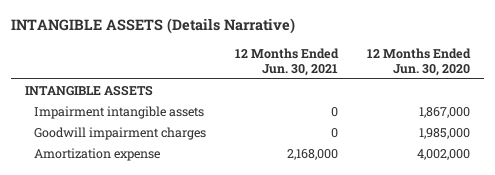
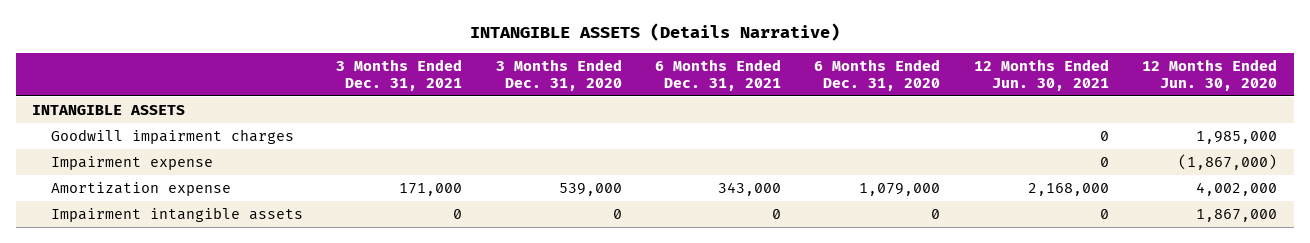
- | 12 Months Ended Jun. 30, 2021 | 12 Months Ended Jun. 30, 2020
+ | 3 Months Ended Dec. 31, 2021 | 3 Months Ended Dec. 31, 2020 | 6 Months Ended Dec. 31, 2021 | 6 Months Ended Dec. 31, 2020 | 12 Months Ended Jun. 30, 2021 | 12 Months Ended Jun. 30, 2020
+ Impairment expense | | | | | 0 | (1,867,000)
moved down: Impairment intangible assets | 0 | 0 | 0 | 0 | 0 | 1,867,000

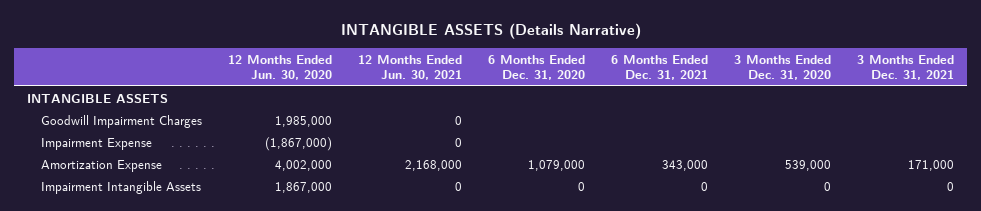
- | 3 Months Ended Dec. 31, 2021 | 3 Months Ended Dec. 31, 2020 | 6 Months Ended Dec. 31, 2021 | 6 Months Ended Dec. 31, 2020 | 12 Months Ended Jun. 30, 2021 | 12 Months Ended Jun. 30, 2020
+ | 12 Months Ended Jun. 30, 2020 | 12 Months Ended Jun. 30, 2021 | 6 Months Ended Dec. 31, 2020 | 6 Months Ended Dec. 31, 2021 | 3 Months Ended Dec. 31, 2020 | 3 Months Ended Dec. 31, 2021
- Goodwill impairment charges | | | | | 0 | 1,985,000
- Impairment expense | | | | | 0 | (1,867,000)
- Amortization expense | 171,000 | 539,000 | 343,000 | 1,079,000 | 2,168,000 | 4,002,000
- Impairment intangible assets | 0 | 0 | 0 | 0 | 0 | 1,867,000
+ Goodwill Impairment Charges | 1,985,000 | 0 | | | |
+ Impairment Expense | (1,867,000) | 0 | | | |
+ Amortization Expense | 4,002,000 | 2,168,000 | 1,079,000 | 343,000 | 539,000 | 171,000
+ Impairment Intangible Assets | 1,867,000 | 0 | 0 | 0 | 0 | 0

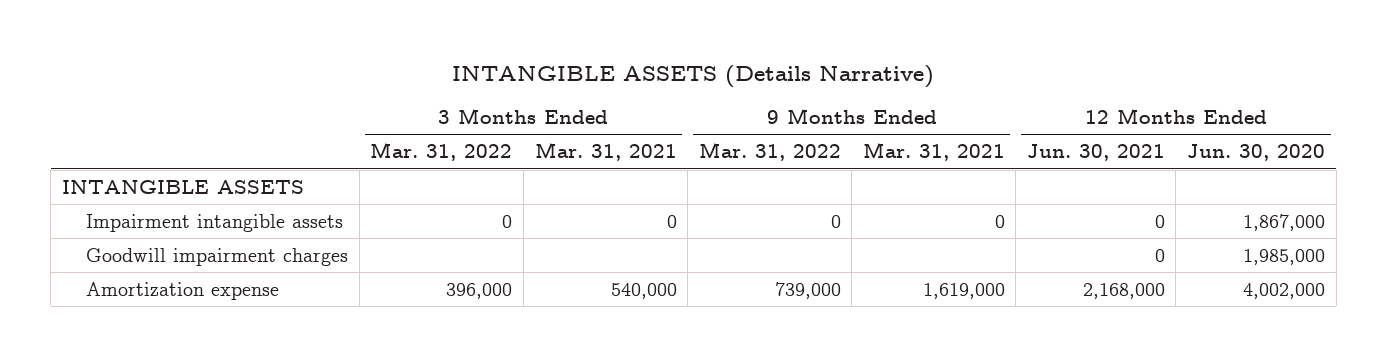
- | 12 Months Ended Jun. 30, 2020 | 12 Months Ended Jun. 30, 2021 | 6 Months Ended Dec. 31, 2020 | 6 Months Ended Dec. 31, 2021 | 3 Months Ended Dec. 31, 2020 | 3 Months Ended Dec. 31, 2021
+ | 3 Months Ended Mar. 31, 2022 | 3 Months Ended Mar. 31, 2021 | 9 Months Ended Mar. 31, 2022 | 9 Months Ended Mar. 31, 2021 | 12 Months Ended Jun. 30, 2021 | 12 Months Ended Jun. 30, 2020
- Goodwill Impairment Charges | 1,985,000 | 0 | | | |
- Impairment Expense | (1,867,000) | 0 | | | |
- Amortization Expense | 4,002,000 | 2,168,000 | 1,079,000 | 343,000 | 539,000 | 171,000
- Impairment Intangible Assets | 1,867,000 | 0 | 0 | 0 | 0 | 0
+ Impairment intangible assets | 0 | 0 | 0 | 0 | 0 | 1,867,000
+ Goodwill impairment charges | | | | | 0 | 1,985,000
+ Amortization expense | 396,000 | 540,000 | 739,000 | 1,619,000 | 2,168,000 | 4,002,000

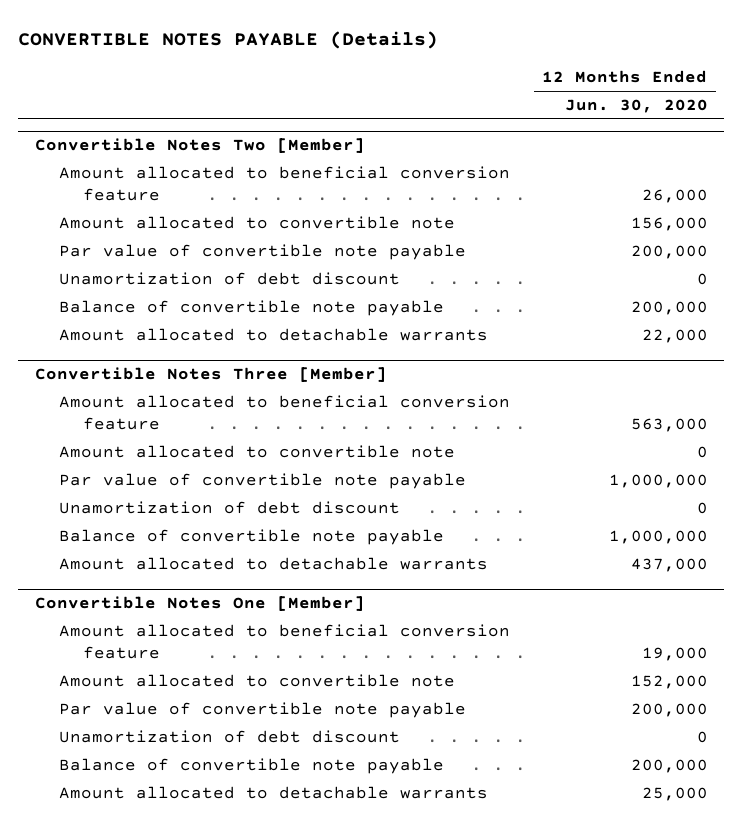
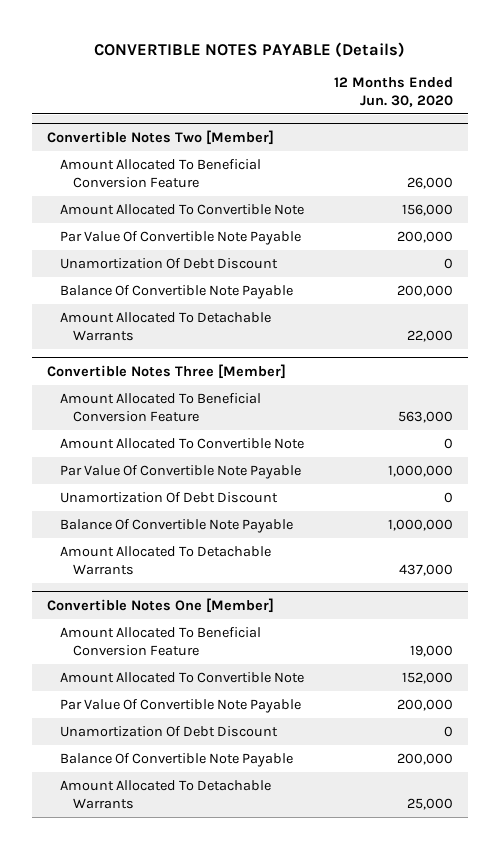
@ Convertible Notes Two [Member]
- Amount allocated to beneficial conversion feature | 26,000
- Amount allocated to convertible note | 156,000
- Par value of convertible note payable | 200,000
- Unamortization of debt discount | 0
- Balance of convertible note payable | 200,000
- Amount allocated to detachable warrants | 22,000
+ Amount Allocated To Beneficial Conversion Feature | 26,000
+ Amount Allocated To Convertible Note | 156,000
+ Par Value Of Convertible Note Payable | 200,000
+ Unamortization Of Debt Discount | 0
+ Balance Of Convertible Note Payable | 200,000
+ Amount Allocated To Detachable Warrants | 22,000
@ Convertible Notes Three [Member]
- Amount allocated to beneficial conversion feature | 563,000
- Amount allocated to convertible note | 0
- Par value of convertible note payable | 1,000,000
- Unamortization of debt discount | 0
- Balance of convertible note payable | 1,000,000
- Amount allocated to detachable warrants | 437,000
+ Amount Allocated To Beneficial Conversion Feature | 563,000
+ Amount Allocated To Convertible Note | 0
+ Par Value Of Convertible Note Payable | 1,000,000
+ Unamortization Of Debt Discount | 0
+ Balance Of Convertible Note Payable | 1,000,000
+ Amount Allocated To Detachable Warrants | 437,000
@ Convertible Notes One [Member]
- Amount allocated to beneficial conversion feature | 19,000
- Amount allocated to convertible note | 152,000
- Par value of convertible note payable | 200,000
- Unamortization of debt discount | 0
- Balance of convertible note payable | 200,000
- Amount allocated to detachable warrants | 25,000
+ Amount Allocated To Beneficial Conversion Feature | 19,000
+ Amount Allocated To Convertible Note | 152,000
+ Par Value Of Convertible Note Payable | 200,000
+ Unamortization Of Debt Discount | 0
+ Balance Of Convertible Note Payable | 200,000
+ Amount Allocated To Detachable Warrants | 25,000

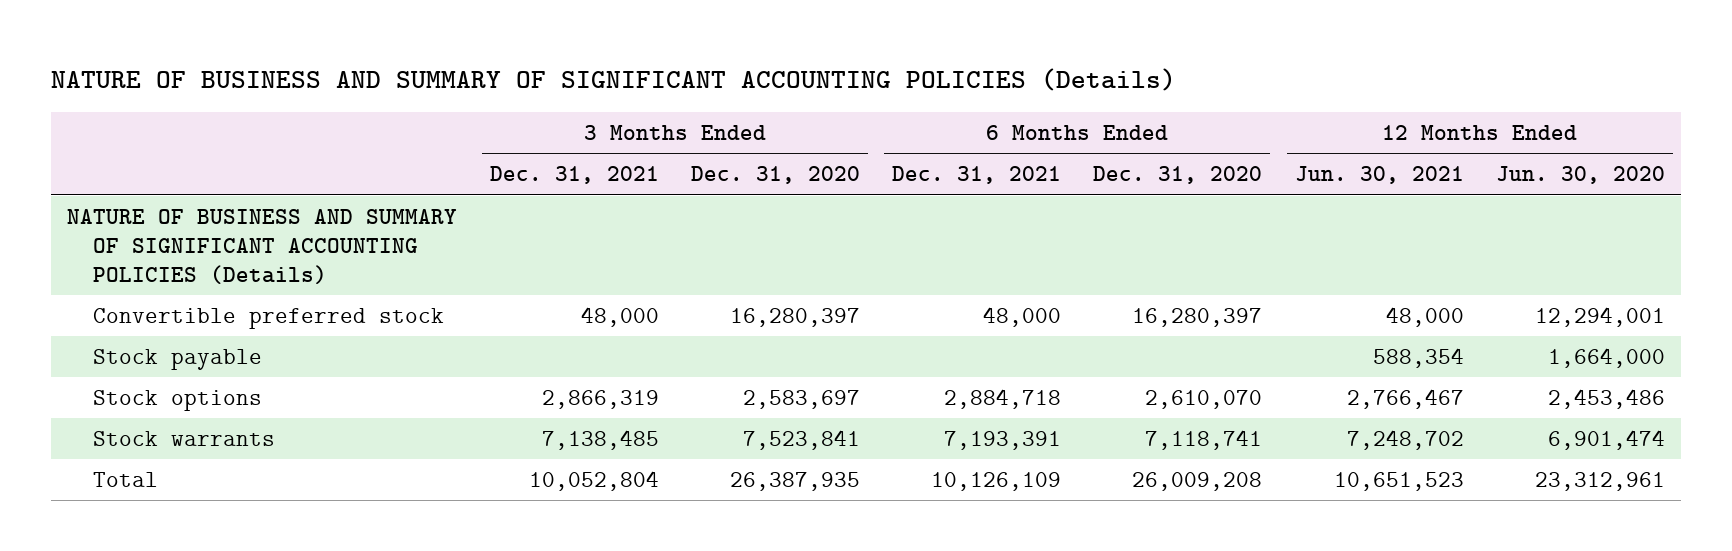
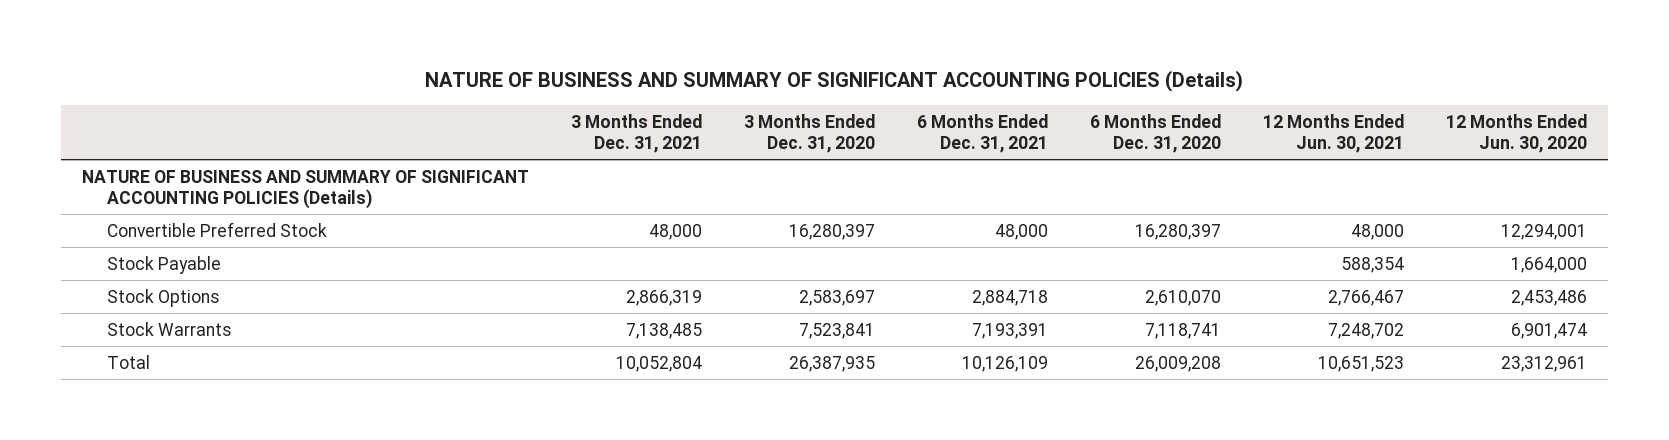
- Convertible preferred stock | 48,000 | 16,280,397 | 48,000 | 16,280,397 | 48,000 | 12,294,001
- Stock payable | | | | | 588,354 | 1,664,000
- Stock options | 2,866,319 | 2,583,697 | 2,884,718 | 2,610,070 | 2,766,467 | 2,453,486
- Stock warrants | 7,138,485 | 7,523,841 | 7,193,391 | 7,118,741 | 7,248,702 | 6,901,474
+ Convertible Preferred Stock | 48,000 | 16,280,397 | 48,000 | 16,280,397 | 48,000 | 12,294,001
+ Stock Payable | | | | | 588,354 | 1,664,000
+ Stock Options | 2,866,319 | 2,583,697 | 2,884,718 | 2,610,070 | 2,766,467 | 2,453,486
+ Stock Warrants | 7,138,485 | 7,523,841 | 7,193,391 | 7,118,741 | 7,248,702 | 6,901,474

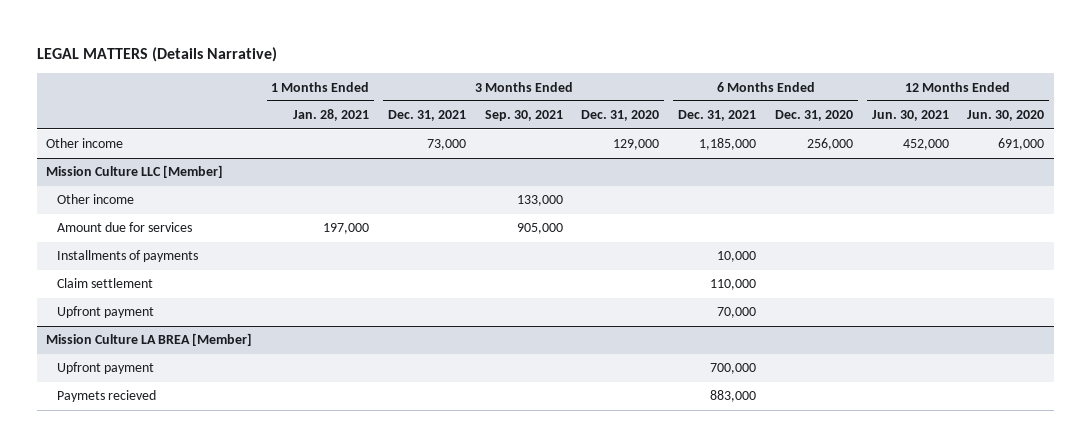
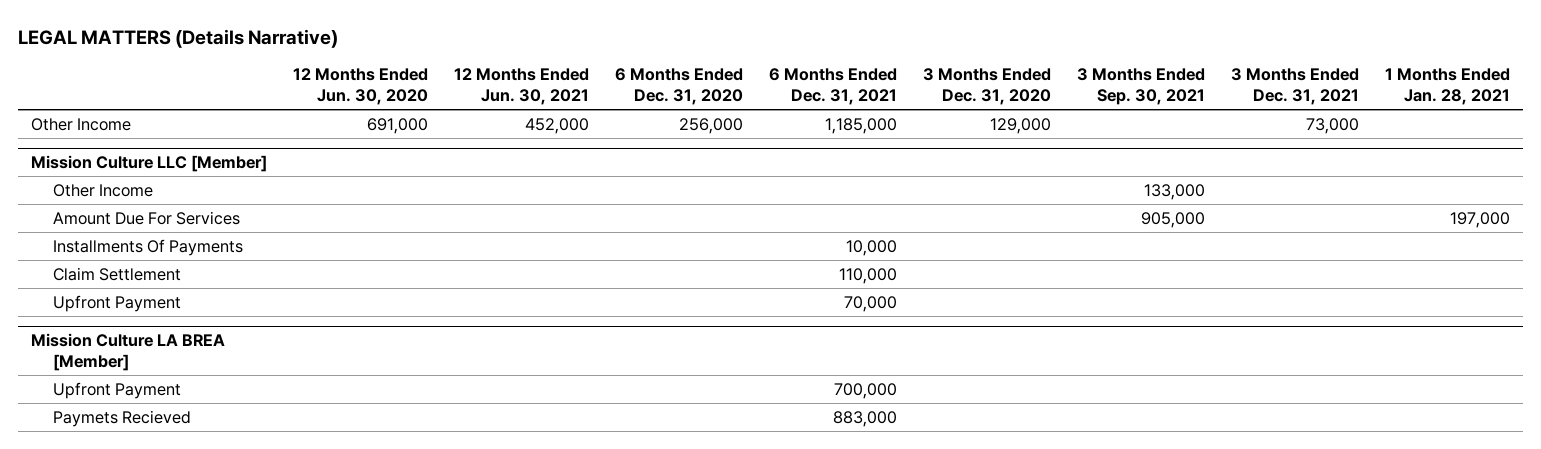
- | 1 Months Ended Jan. 28, 2021 | 3 Months Ended Dec. 31, 2021 | 3 Months Ended Sep. 30, 2021 | 3 Months Ended Dec. 31, 2020 | 6 Months Ended Dec. 31, 2021 | 6 Months Ended Dec. 31, 2020 | 12 Months Ended Jun. 30, 2021 | 12 Months Ended Jun. 30, 2020
+ | 12 Months Ended Jun. 30, 2020 | 12 Months Ended Jun. 30, 2021 | 6 Months Ended Dec. 31, 2020 | 6 Months Ended Dec. 31, 2021 | 3 Months Ended Dec. 31, 2020 | 3 Months Ended Sep. 30, 2021 | 3 Months Ended Dec. 31, 2021 | 1 Months Ended Jan. 28, 2021
- Other income | | 73,000 | | 129,000 | 1,185,000 | 256,000 | 452,000 | 691,000
+ Other Income | 691,000 | 452,000 | 256,000 | 1,185,000 | 129,000 | | 73,000 |
@ Mission Culture LLC [Member]
- Other income | | | 133,000 | | | | |
- Amount due for services | 197,000 | | 905,000 | | | | |
- Installments of payments | | | | | 10,000 | | |
- Claim settlement | | | | | 110,000 | | |
- Upfront payment | | | | | 70,000 | | |
+ Other Income | | | | | | 133,000 | |
+ Amount Due For Services | | | | | | 905,000 | | 197,000
+ Installments Of Payments | | | | 10,000 | | | |
+ Claim Settlement | | | | 110,000 | | | |
+ Upfront Payment | | | | 70,000 | | | |
@ Mission Culture LA BREA [Member]
- Upfront payment | | | | | 700,000 | | |
- Paymets recieved | | | | | 883,000 | | |
+ Upfront Payment | | | | 700,000 | | | |
+ Paymets Recieved | | | | 883,000 | | | |

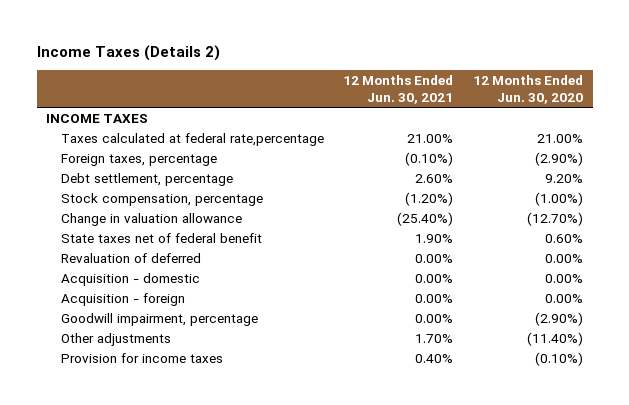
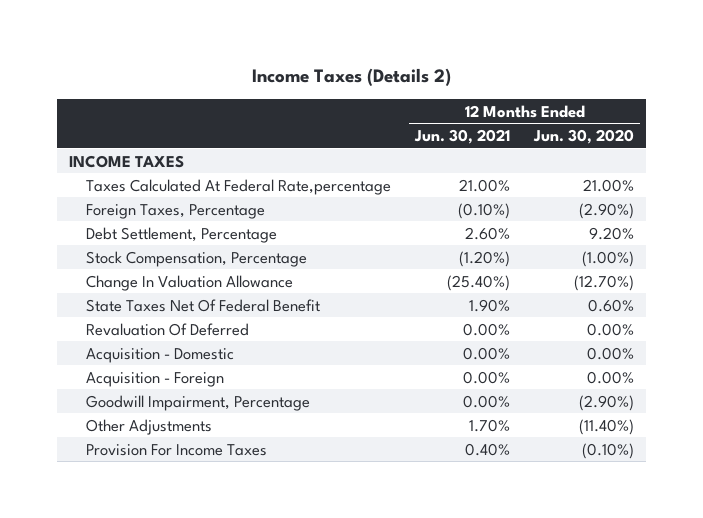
- Taxes calculated at federal rate,percentage | 21.00% | 21.00%
- Foreign taxes, percentage | (0.10%) | (2.90%)
- Debt settlement, percentage | 2.60% | 9.20%
- Stock compensation, percentage | (1.20%) | (1.00%)
- Change in valuation allowance | (25.40%) | (12.70%)
- State taxes net of federal benefit | 1.90% | 0.60%
- Revaluation of deferred | 0.00% | 0.00%
- Acquisition - domestic | 0.00% | 0.00%
- Acquisition - foreign | 0.00% | 0.00%
- Goodwill impairment, percentage | 0.00% | (2.90%)
- Other adjustments | 1.70% | (11.40%)
- Provision for income taxes | 0.40% | (0.10%)
+ Taxes Calculated At Federal Rate,percentage | 21.00% | 21.00%
+ Foreign Taxes, Percentage | (0.10%) | (2.90%)
+ Debt Settlement, Percentage | 2.60% | 9.20%
+ Stock Compensation, Percentage | (1.20%) | (1.00%)
+ Change In Valuation Allowance | (25.40%) | (12.70%)
+ State Taxes Net Of Federal Benefit | 1.90% | 0.60%
+ Revaluation Of Deferred | 0.00% | 0.00%
+ Acquisition - Domestic | 0.00% | 0.00%
+ Acquisition - Foreign | 0.00% | 0.00%
+ Goodwill Impairment, Percentage | 0.00% | (2.90%)
+ Other Adjustments | 1.70% | (11.40%)
+ Provision For Income Taxes | 0.40% | (0.10%)

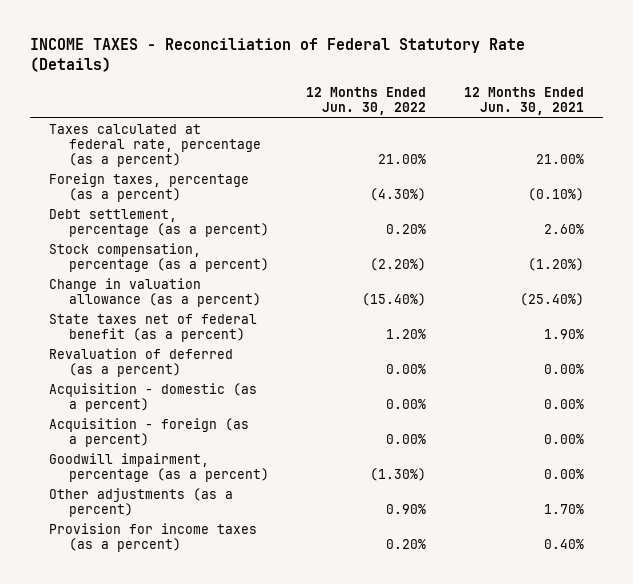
- Income Taxes (Details 2)
+ INCOME TAXES - Reconciliation of Federal Statutory Rate (Details)
- | 12 Months Ended Jun. 30, 2021 | 12 Months Ended Jun. 30, 2020
+ | 12 Months Ended Jun. 30, 2022 | 12 Months Ended Jun. 30, 2021
- INCOME TAXES
- Taxes Calculated At Federal Rate,percentage | 21.00% | 21.00%
- Foreign Taxes, Percentage | (0.10%) | (2.90%)
- Debt Settlement, Percentage | 2.60% | 9.20%
- Stock Compensation, Percentage | (1.20%) | (1.00%)
- Change In Valuation Allowance | (25.40%) | (12.70%)
- State Taxes Net Of Federal Benefit | 1.90% | 0.60%
- Revaluation Of Deferred | 0.00% | 0.00%
- Acquisition - Domestic | 0.00% | 0.00%
- Acquisition - Foreign | 0.00% | 0.00%
- Goodwill Impairment, Percentage | 0.00% | (2.90%)
- Other Adjustments | 1.70% | (11.40%)
- Provision For Income Taxes | 0.40% | (0.10%)
+ Taxes calculated at federal rate, percentage (as a percent) | 21.00% | 21.00%
+ Foreign taxes, percentage (as a percent) | (4.30%) | (0.10%)
+ Debt settlement, percentage (as a percent) | 0.20% | 2.60%
+ Stock compensation, percentage (as a percent) | (2.20%) | (1.20%)
+ Change in valuation allowance (as a percent) | (15.40%) | (25.40%)
+ State taxes net of federal benefit (as a percent) | 1.20% | 1.90%
+ Revaluation of deferred (as a percent) | 0.00% | 0.00%
+ Acquisition - domestic (as a percent) | 0.00% | 0.00%
+ Acquisition - foreign (as a percent) | 0.00% | 0.00%
+ Goodwill impairment, percentage (as a percent) | (1.30%) | 0.00%
+ Other adjustments (as a percent) | 0.90% | 1.70%
+ Provision for income taxes (as a percent) | 0.20% | 0.40%

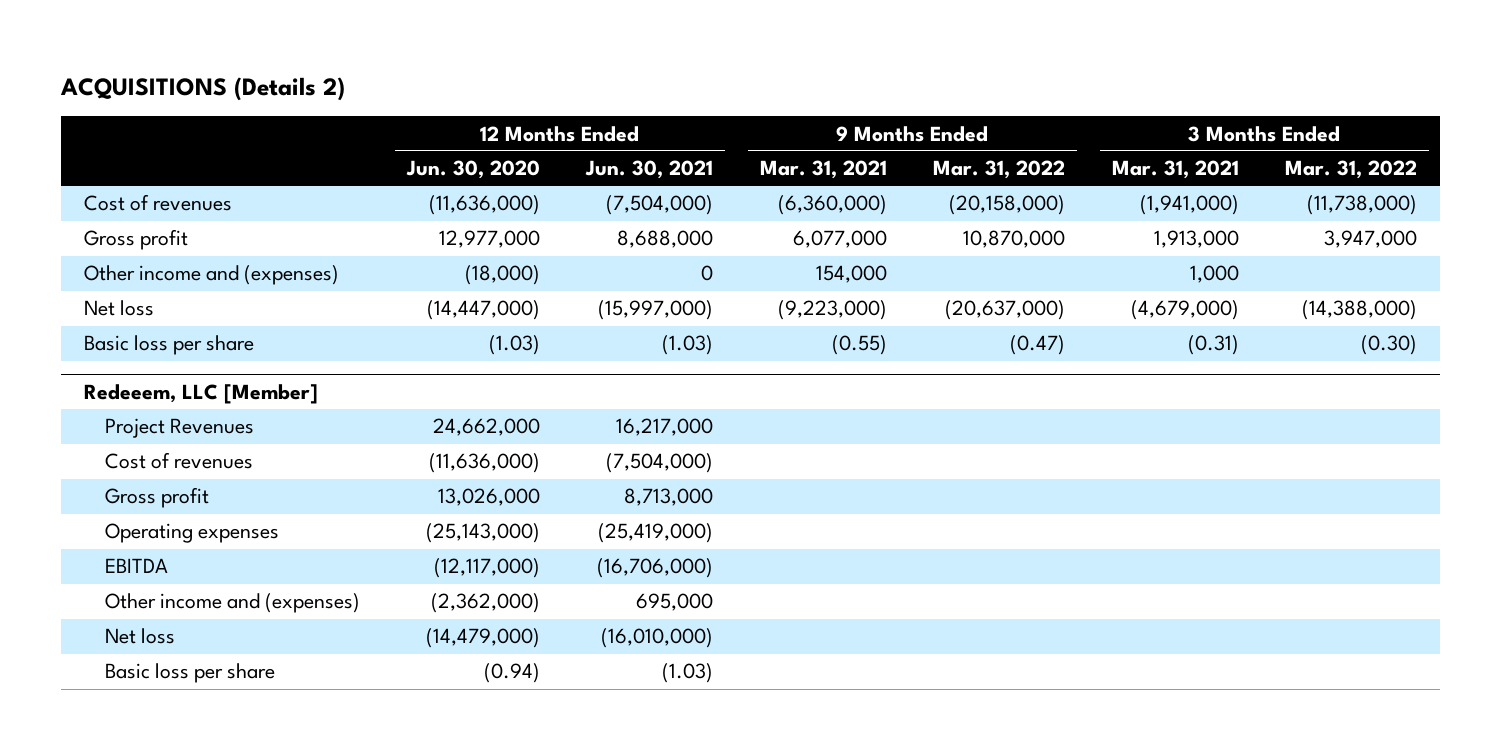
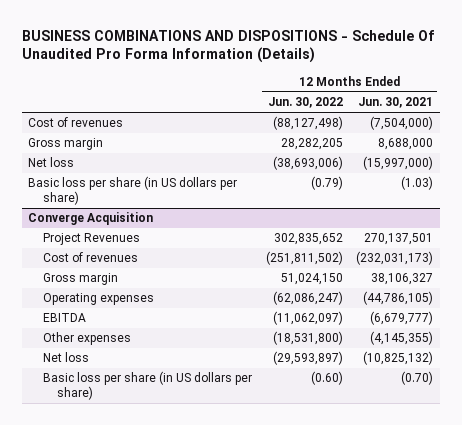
- ACQUISITIONS (Details 2)
+ BUSINESS COMBINATIONS AND DISPOSITIONS - Schedule Of Unaudited Pro Forma Information (Details)
- | 12 Months Ended Jun. 30, 2020 | 12 Months Ended Jun. 30, 2021 | 9 Months Ended Mar. 31, 2021 | 9 Months Ended Mar. 31, 2022 | 3 Months Ended Mar. 31, 2021 | 3 Months Ended Mar. 31, 2022
+ | 12 Months Ended Jun. 30, 2022 | 12 Months Ended Jun. 30, 2021
- Gross profit | 12,977,000 | 8,688,000 | 6,077,000 | 10,870,000 | 1,913,000 | 3,947,000
- Other income and (expenses) | (18,000) | 0 | 154,000 | | 1,000 |
+ Gross margin | 28,282,205 | 8,688,000
- Basic loss per share | (1.03) | (1.03) | (0.55) | (0.47) | (0.31) | (0.30)
- Redeeem, LLC [Member]
- Project Revenues | 24,662,000 | 16,217,000 | | | |
- Cost of revenues | (11,636,000) | (7,504,000) | | | |
- Gross profit | 13,026,000 | 8,713,000 | | | |
- Operating expenses | (25,143,000) | (25,419,000) | | | |
- EBITDA | (12,117,000) | (16,706,000) | | | |
- Other income and (expenses) | (2,362,000) | 695,000 | | | |
- Net loss | (14,479,000) | (16,010,000) | | | |
- Basic loss per share | (0.94) | (1.03) | | | |
+ Basic loss per share (in US dollars per share) | (0.79) | (1.03)
+ Converge Acquisition
+ Project Revenues | 302,835,652 | 270,137,501
+ Cost of revenues | (251,811,502) | (232,031,173)
+ Gross margin | 51,024,150 | 38,106,327
+ Operating expenses | (62,086,247) | (44,786,105)
+ EBITDA | (11,062,097) | (6,679,777)
+ Other expenses | (18,531,800) | (4,145,355)
+ Net loss | (29,593,897) | (10,825,132)
+ Basic loss per share (in US dollars per share) | (0.60) | (0.70)

